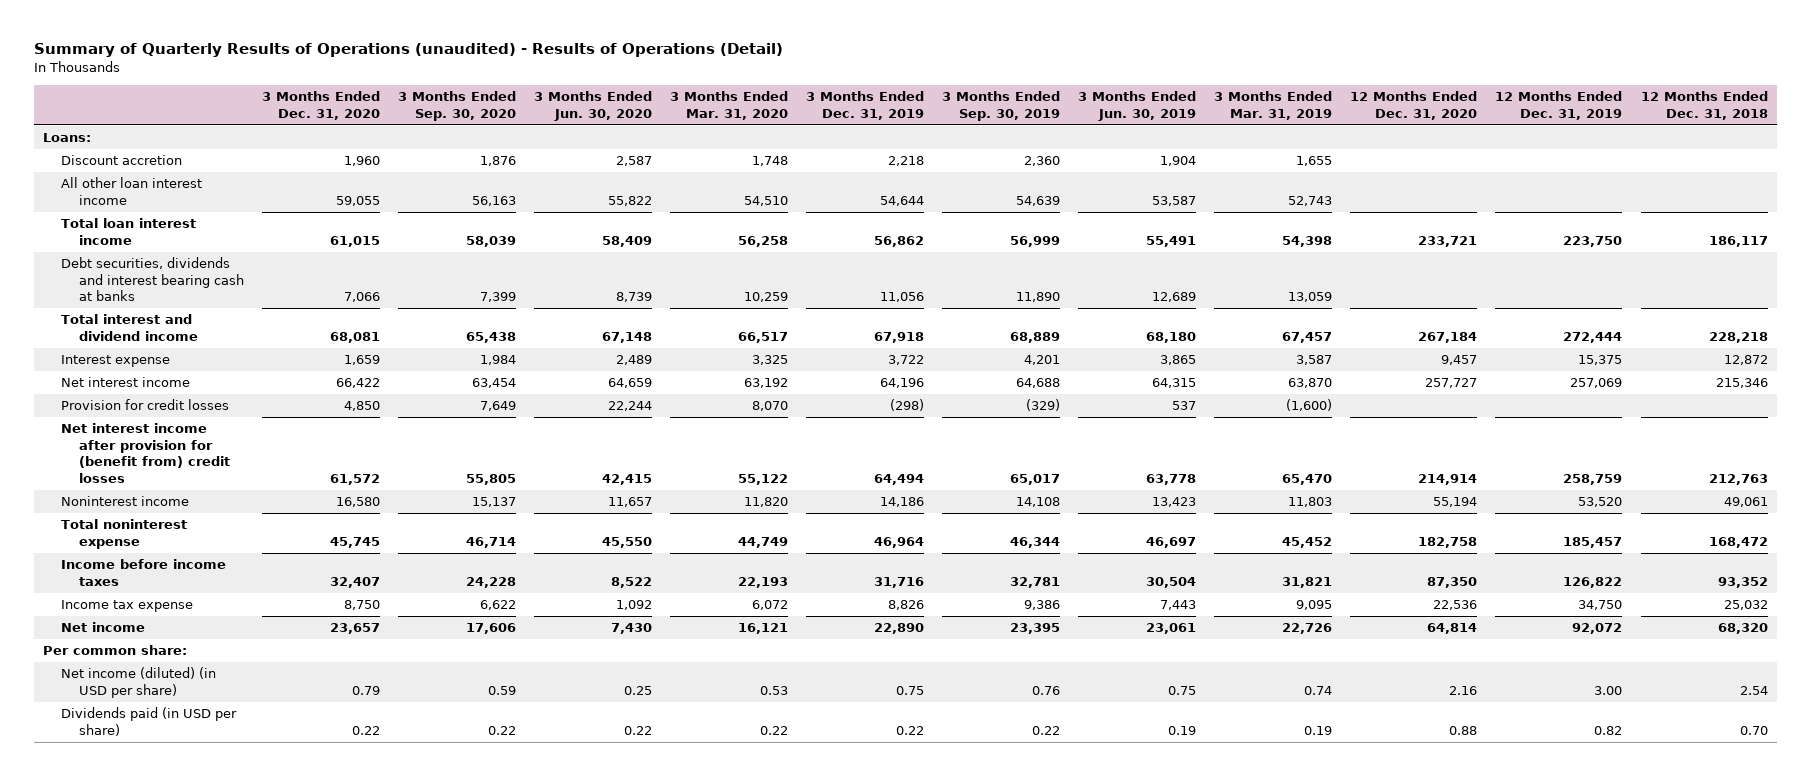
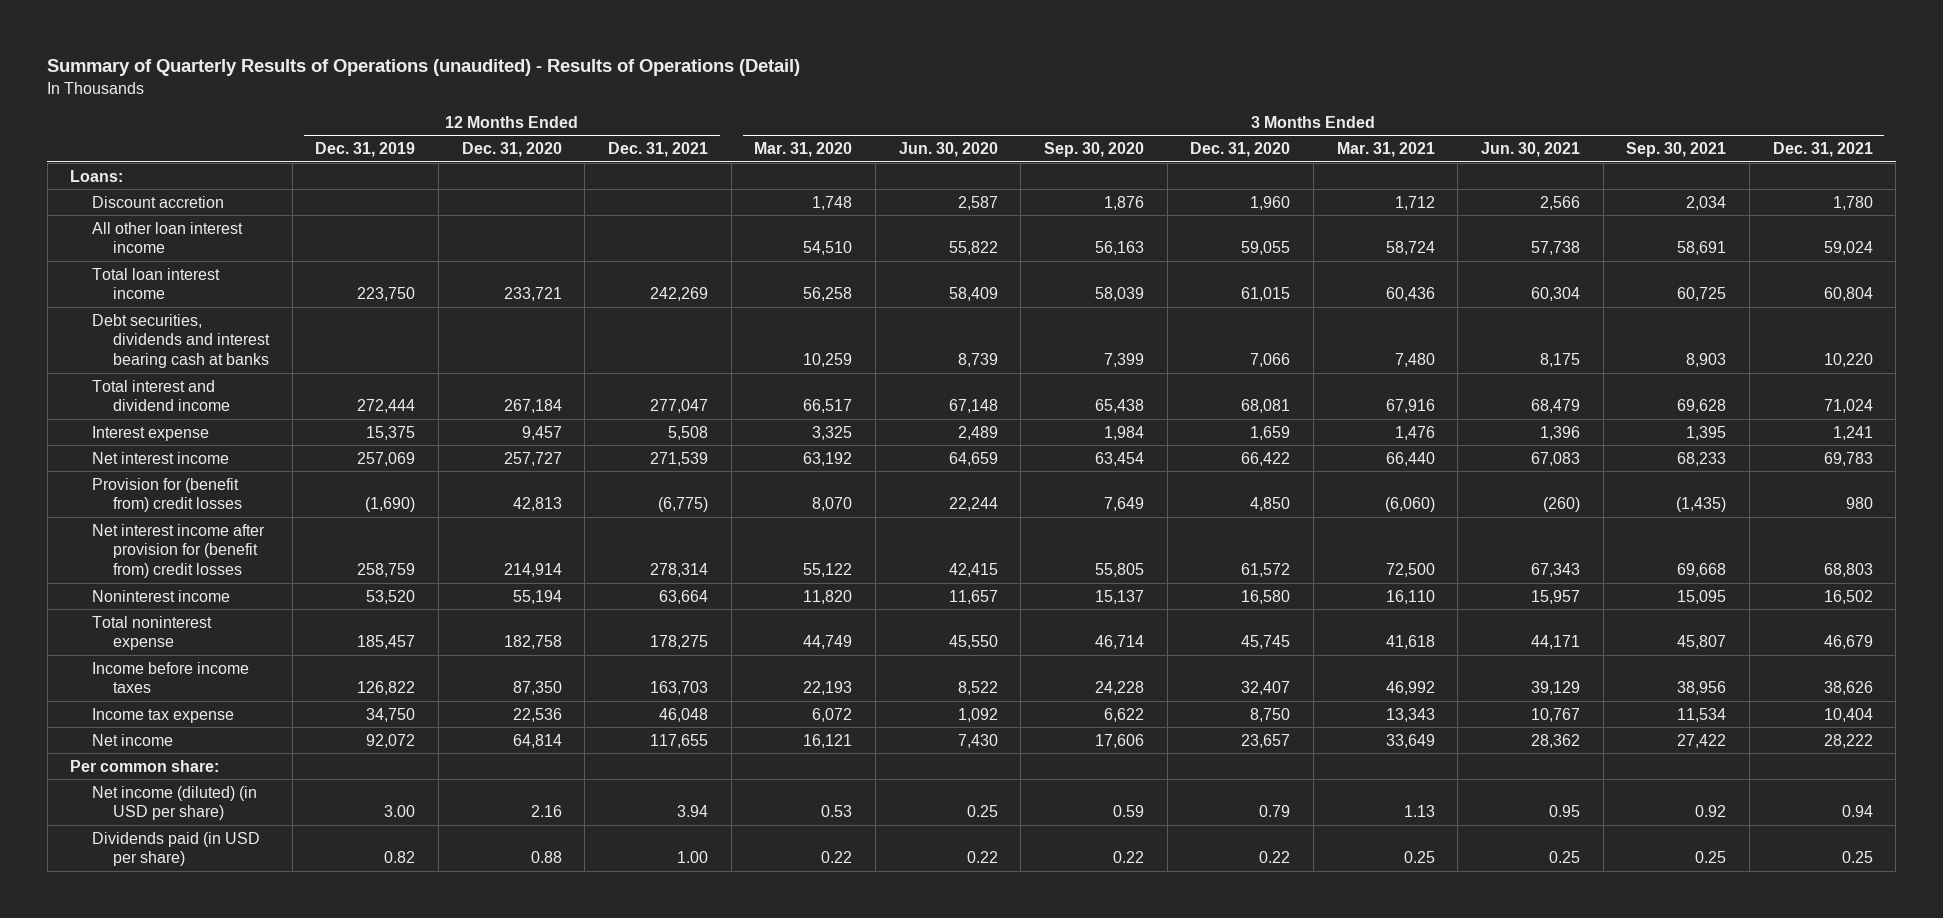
- | 3 Months Ended Dec. 31, 2020 | 3 Months Ended Sep. 30, 2020 | 3 Months Ended Jun. 30, 2020 | 3 Months Ended Mar. 31, 2020 | 3 Months Ended Dec. 31, 2019 | 3 Months Ended Sep. 30, 2019 | 3 Months Ended Jun. 30, 2019 | 3 Months Ended Mar. 31, 2019 | 12 Months Ended Dec. 31, 2020 | 12 Months Ended Dec. 31, 2019 | 12 Months Ended Dec. 31, 2018
+ | 12 Months Ended Dec. 31, 2019 | 12 Months Ended Dec. 31, 2020 | 12 Months Ended Dec. 31, 2021 | 3 Months Ended Mar. 31, 2020 | 3 Months Ended Jun. 30, 2020 | 3 Months Ended Sep. 30, 2020 | 3 Months Ended Dec. 31, 2020 | 3 Months Ended Mar. 31, 2021 | 3 Months Ended Jun. 30, 2021 | 3 Months Ended Sep. 30, 2021 | 3 Months Ended Dec. 31, 2021
- Provision for credit losses | 4,850 | 7,649 | 22,244 | 8,070 | (298) | (329) | 537 | (1,600) | | |
+ Provision for (benefit from) credit losses | (1,690) | 42,813 | (6,775) | 8,070 | 22,244 | 7,649 | 4,850 | (6,060) | (260) | (1,435) | 980

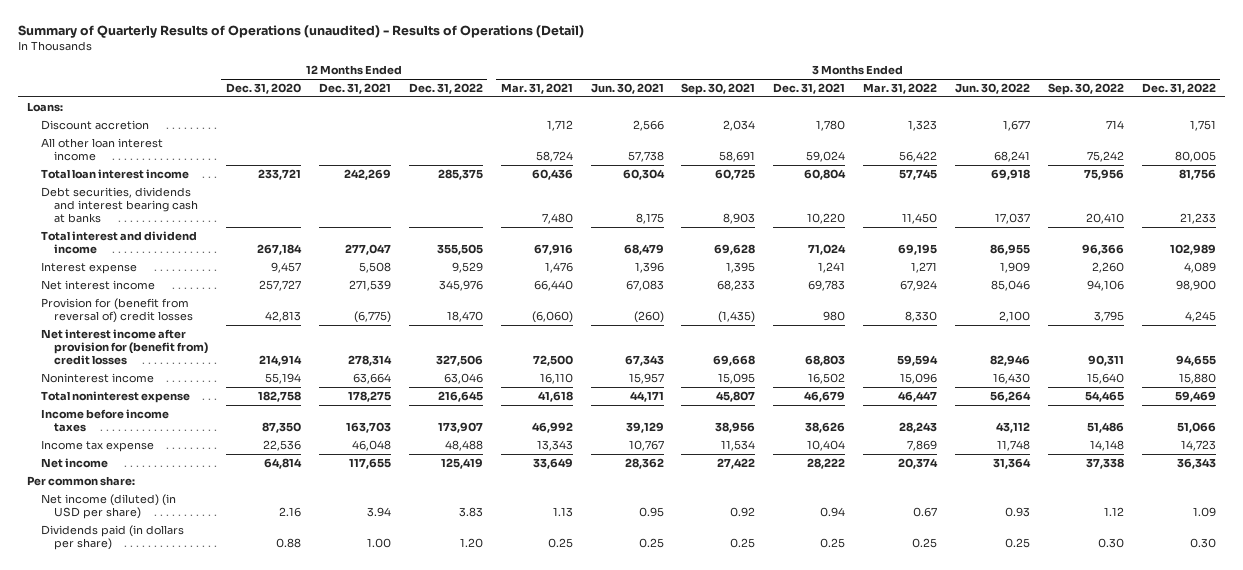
- | 12 Months Ended Dec. 31, 2019 | 12 Months Ended Dec. 31, 2020 | 12 Months Ended Dec. 31, 2021 | 3 Months Ended Mar. 31, 2020 | 3 Months Ended Jun. 30, 2020 | 3 Months Ended Sep. 30, 2020 | 3 Months Ended Dec. 31, 2020 | 3 Months Ended Mar. 31, 2021 | 3 Months Ended Jun. 30, 2021 | 3 Months Ended Sep. 30, 2021 | 3 Months Ended Dec. 31, 2021
+ | 12 Months Ended Dec. 31, 2020 | 12 Months Ended Dec. 31, 2021 | 12 Months Ended Dec. 31, 2022 | 3 Months Ended Mar. 31, 2021 | 3 Months Ended Jun. 30, 2021 | 3 Months Ended Sep. 30, 2021 | 3 Months Ended Dec. 31, 2021 | 3 Months Ended Mar. 31, 2022 | 3 Months Ended Jun. 30, 2022 | 3 Months Ended Sep. 30, 2022 | 3 Months Ended Dec. 31, 2022
- Provision for (benefit from) credit losses | (1,690) | 42,813 | (6,775) | 8,070 | 22,244 | 7,649 | 4,850 | (6,060) | (260) | (1,435) | 980
+ Provision for (benefit from reversal of) credit losses | 42,813 | (6,775) | 18,470 | (6,060) | (260) | (1,435) | 980 | 8,330 | 2,100 | 3,795 | 4,245
- Dividends paid (in USD per share) | 0.82 | 0.88 | 1.00 | 0.22 | 0.22 | 0.22 | 0.22 | 0.25 | 0.25 | 0.25 | 0.25
+ Dividends paid (in dollars per share) | 0.88 | 1.00 | 1.20 | 0.25 | 0.25 | 0.25 | 0.25 | 0.25 | 0.25 | 0.30 | 0.30

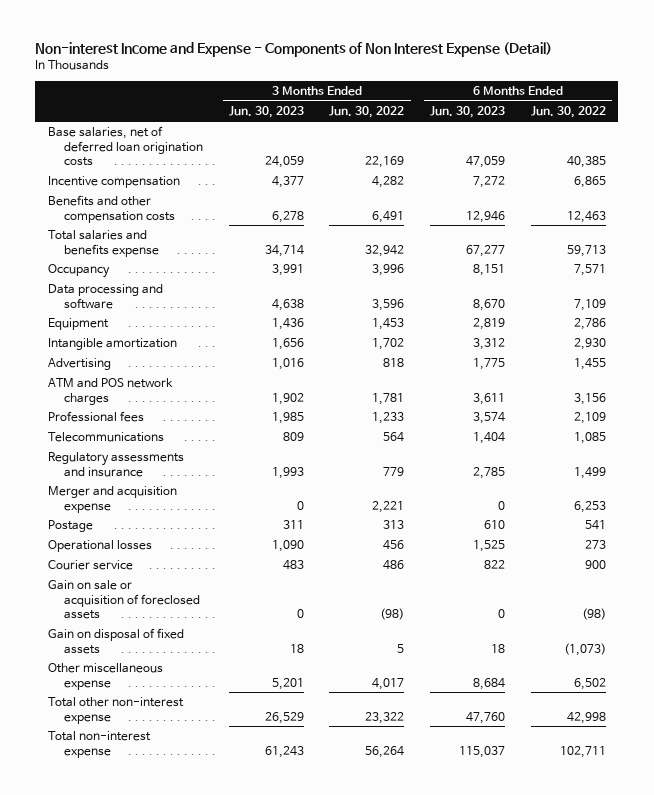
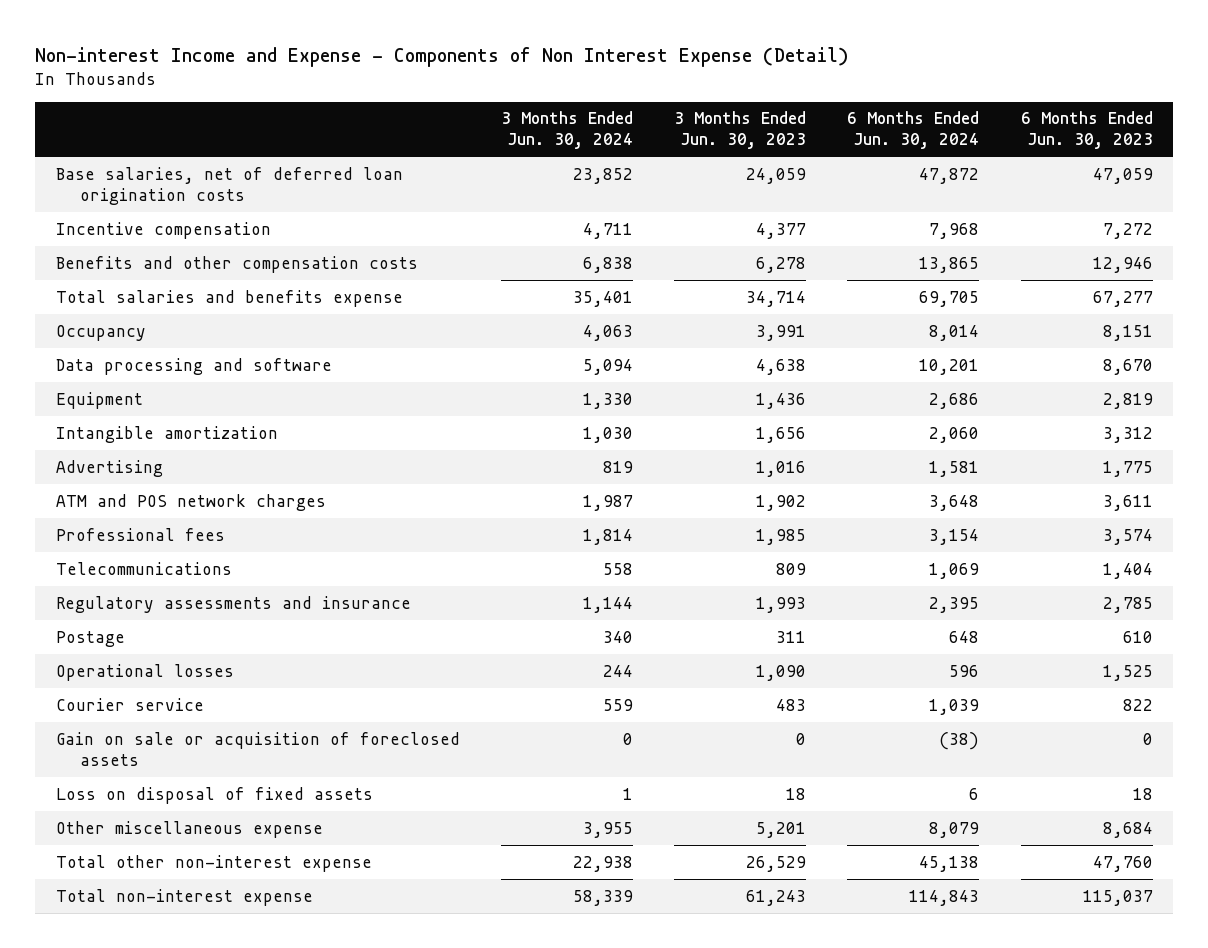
- | 3 Months Ended Jun. 30, 2023 | 3 Months Ended Jun. 30, 2022 | 6 Months Ended Jun. 30, 2023 | 6 Months Ended Jun. 30, 2022
+ | 3 Months Ended Jun. 30, 2024 | 3 Months Ended Jun. 30, 2023 | 6 Months Ended Jun. 30, 2024 | 6 Months Ended Jun. 30, 2023
- Merger and acquisition expense | 0 | 2,221 | 0 | 6,253
- Gain on disposal of fixed assets | 18 | 5 | 18 | (1,073)
+ Loss on disposal of fixed assets | 1 | 18 | 6 | 18

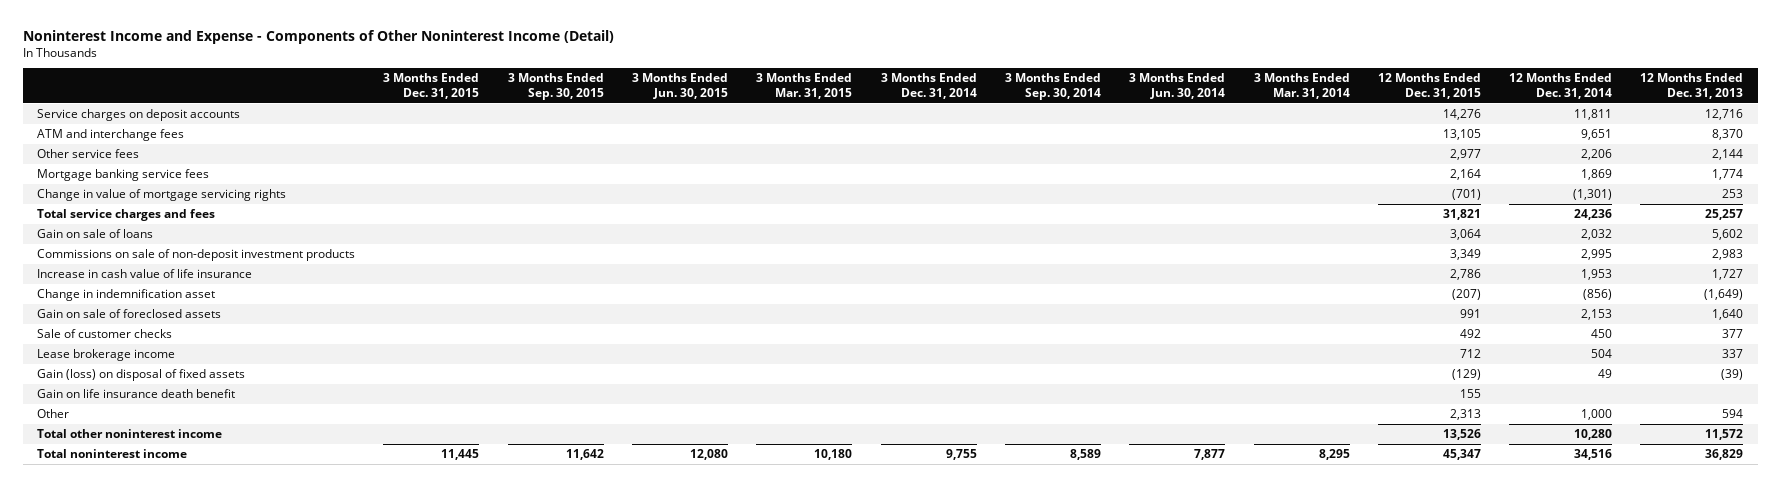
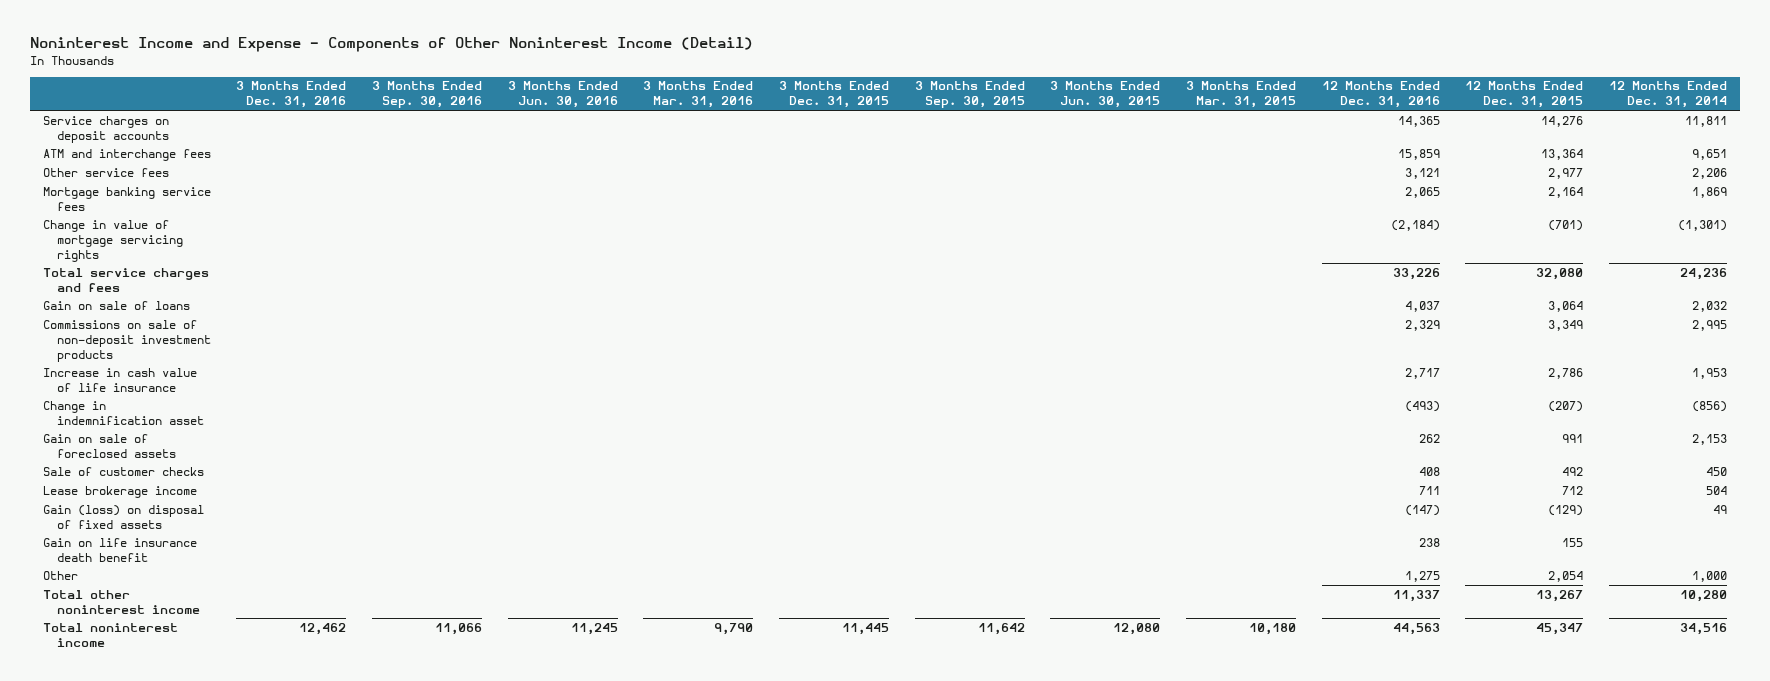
- | 3 Months Ended Dec. 31, 2015 | 3 Months Ended Sep. 30, 2015 | 3 Months Ended Jun. 30, 2015 | 3 Months Ended Mar. 31, 2015 | 3 Months Ended Dec. 31, 2014 | 3 Months Ended Sep. 30, 2014 | 3 Months Ended Jun. 30, 2014 | 3 Months Ended Mar. 31, 2014 | 12 Months Ended Dec. 31, 2015 | 12 Months Ended Dec. 31, 2014 | 12 Months Ended Dec. 31, 2013
+ | 3 Months Ended Dec. 31, 2016 | 3 Months Ended Sep. 30, 2016 | 3 Months Ended Jun. 30, 2016 | 3 Months Ended Mar. 31, 2016 | 3 Months Ended Dec. 31, 2015 | 3 Months Ended Sep. 30, 2015 | 3 Months Ended Jun. 30, 2015 | 3 Months Ended Mar. 31, 2015 | 12 Months Ended Dec. 31, 2016 | 12 Months Ended Dec. 31, 2015 | 12 Months Ended Dec. 31, 2014
- ATM and interchange fees | | | | | | | | | 13,105 | 9,651 | 8,370
+ ATM and interchange fees | | | | | | | | | 15,859 | 13,364 | 9,651
- Total service charges and fees | | | | | | | | | 31,821 | 24,236 | 25,257
+ Total service charges and fees | | | | | | | | | 33,226 | 32,080 | 24,236
- Other | | | | | | | | | 2,313 | 1,000 | 594
- Total other noninterest income | | | | | | | | | 13,526 | 10,280 | 11,572
+ Other | | | | | | | | | 1,275 | 2,054 | 1,000
+ Total other noninterest income | | | | | | | | | 11,337 | 13,267 | 10,280

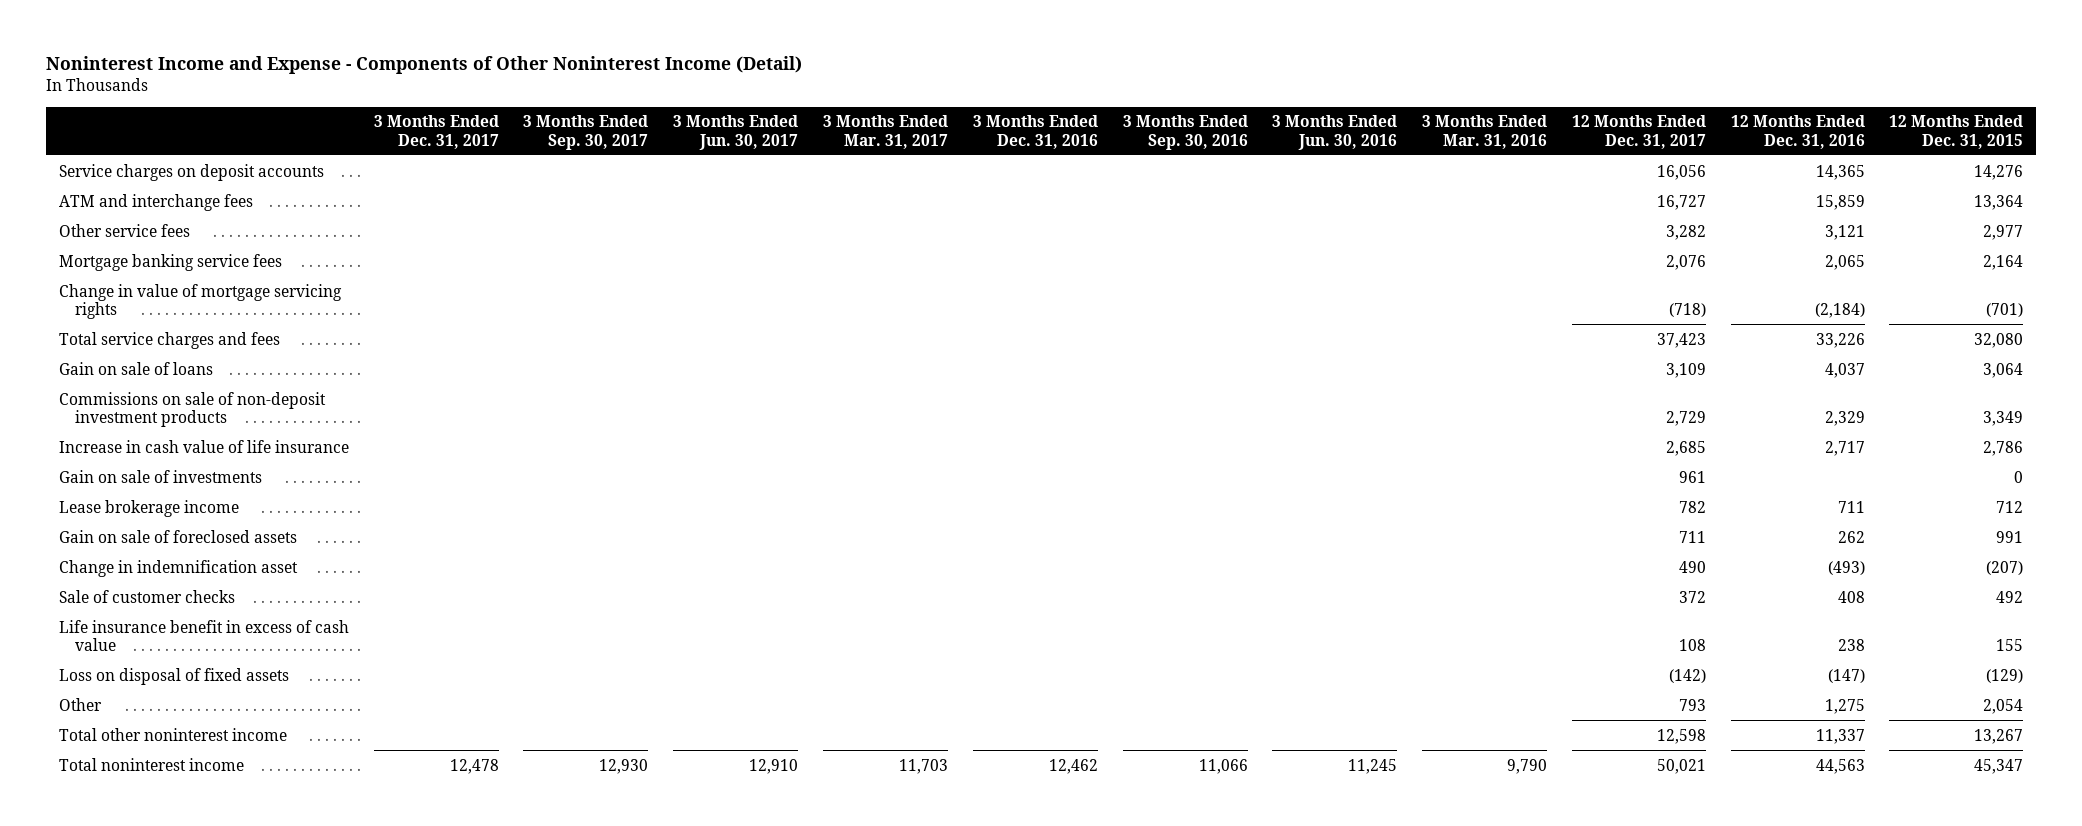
- | 3 Months Ended Dec. 31, 2016 | 3 Months Ended Sep. 30, 2016 | 3 Months Ended Jun. 30, 2016 | 3 Months Ended Mar. 31, 2016 | 3 Months Ended Dec. 31, 2015 | 3 Months Ended Sep. 30, 2015 | 3 Months Ended Jun. 30, 2015 | 3 Months Ended Mar. 31, 2015 | 12 Months Ended Dec. 31, 2016 | 12 Months Ended Dec. 31, 2015 | 12 Months Ended Dec. 31, 2014
+ | 3 Months Ended Dec. 31, 2017 | 3 Months Ended Sep. 30, 2017 | 3 Months Ended Jun. 30, 2017 | 3 Months Ended Mar. 31, 2017 | 3 Months Ended Dec. 31, 2016 | 3 Months Ended Sep. 30, 2016 | 3 Months Ended Jun. 30, 2016 | 3 Months Ended Mar. 31, 2016 | 12 Months Ended Dec. 31, 2017 | 12 Months Ended Dec. 31, 2016 | 12 Months Ended Dec. 31, 2015
+ Gain on sale of investments | | | | | | | | | 961 | | 0
moved up: Lease brokerage income | | | | | | | | | 782 | 711 | 712
moved down: Change in indemnification asset | | | | | | | | | 490 | (493) | (207)
- Gain (loss) on disposal of fixed assets | | | | | | | | | (147) | (129) | 49
- Gain on life insurance death benefit | | | | | | | | | 238 | 155 |
+ Life insurance benefit in excess of cash value | | | | | | | | | 108 | 238 | 155
+ Loss on disposal of fixed assets | | | | | | | | | (142) | (147) | (129)

